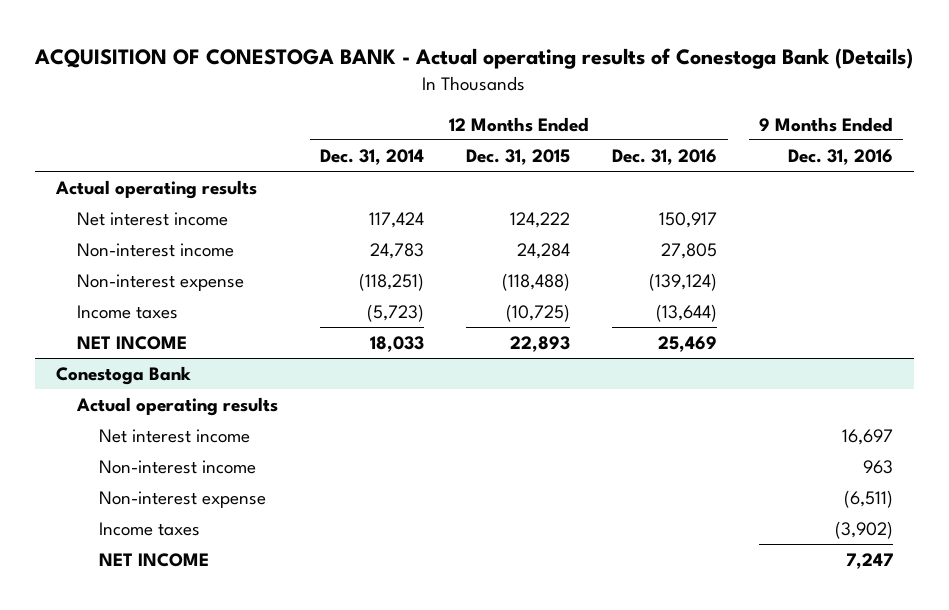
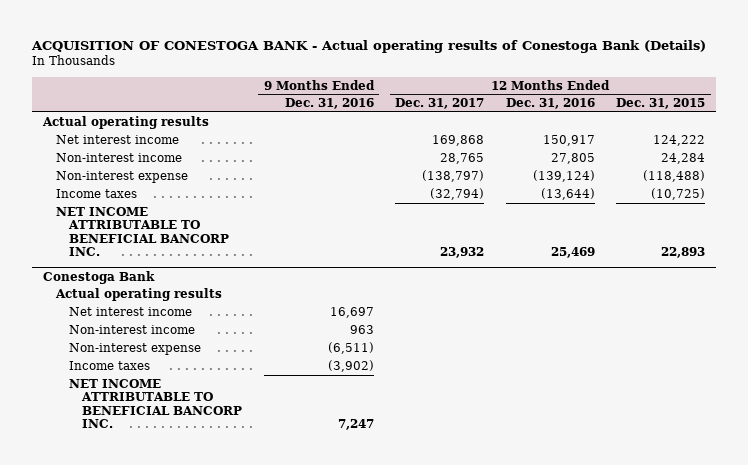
- | 12 Months Ended Dec. 31, 2014 | 12 Months Ended Dec. 31, 2015 | 12 Months Ended Dec. 31, 2016 | 9 Months Ended Dec. 31, 2016
+ | 9 Months Ended Dec. 31, 2016 | 12 Months Ended Dec. 31, 2017 | 12 Months Ended Dec. 31, 2016 | 12 Months Ended Dec. 31, 2015
- NET INCOME | 18,033 | 22,893 | 25,469 |
+ NET INCOME ATTRIBUTABLE TO BENEFICIAL BANCORP INC. | | 23,932 | 25,469 | 22,893
@ Conestoga Bank
- NET INCOME | | | | 7,247
+ NET INCOME ATTRIBUTABLE TO BENEFICIAL BANCORP INC. | 7,247 | | |

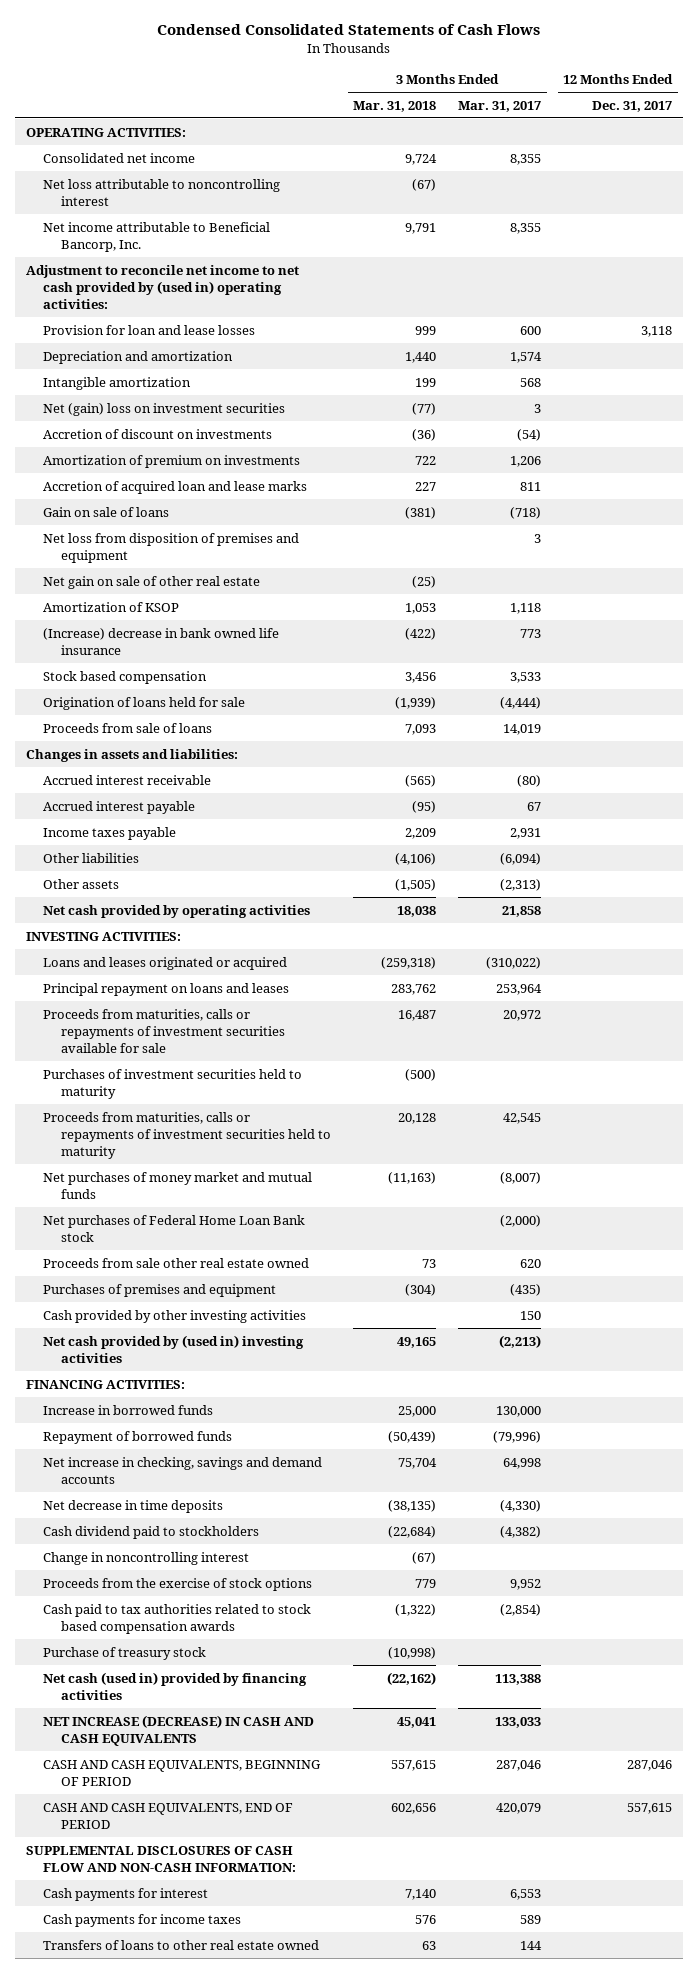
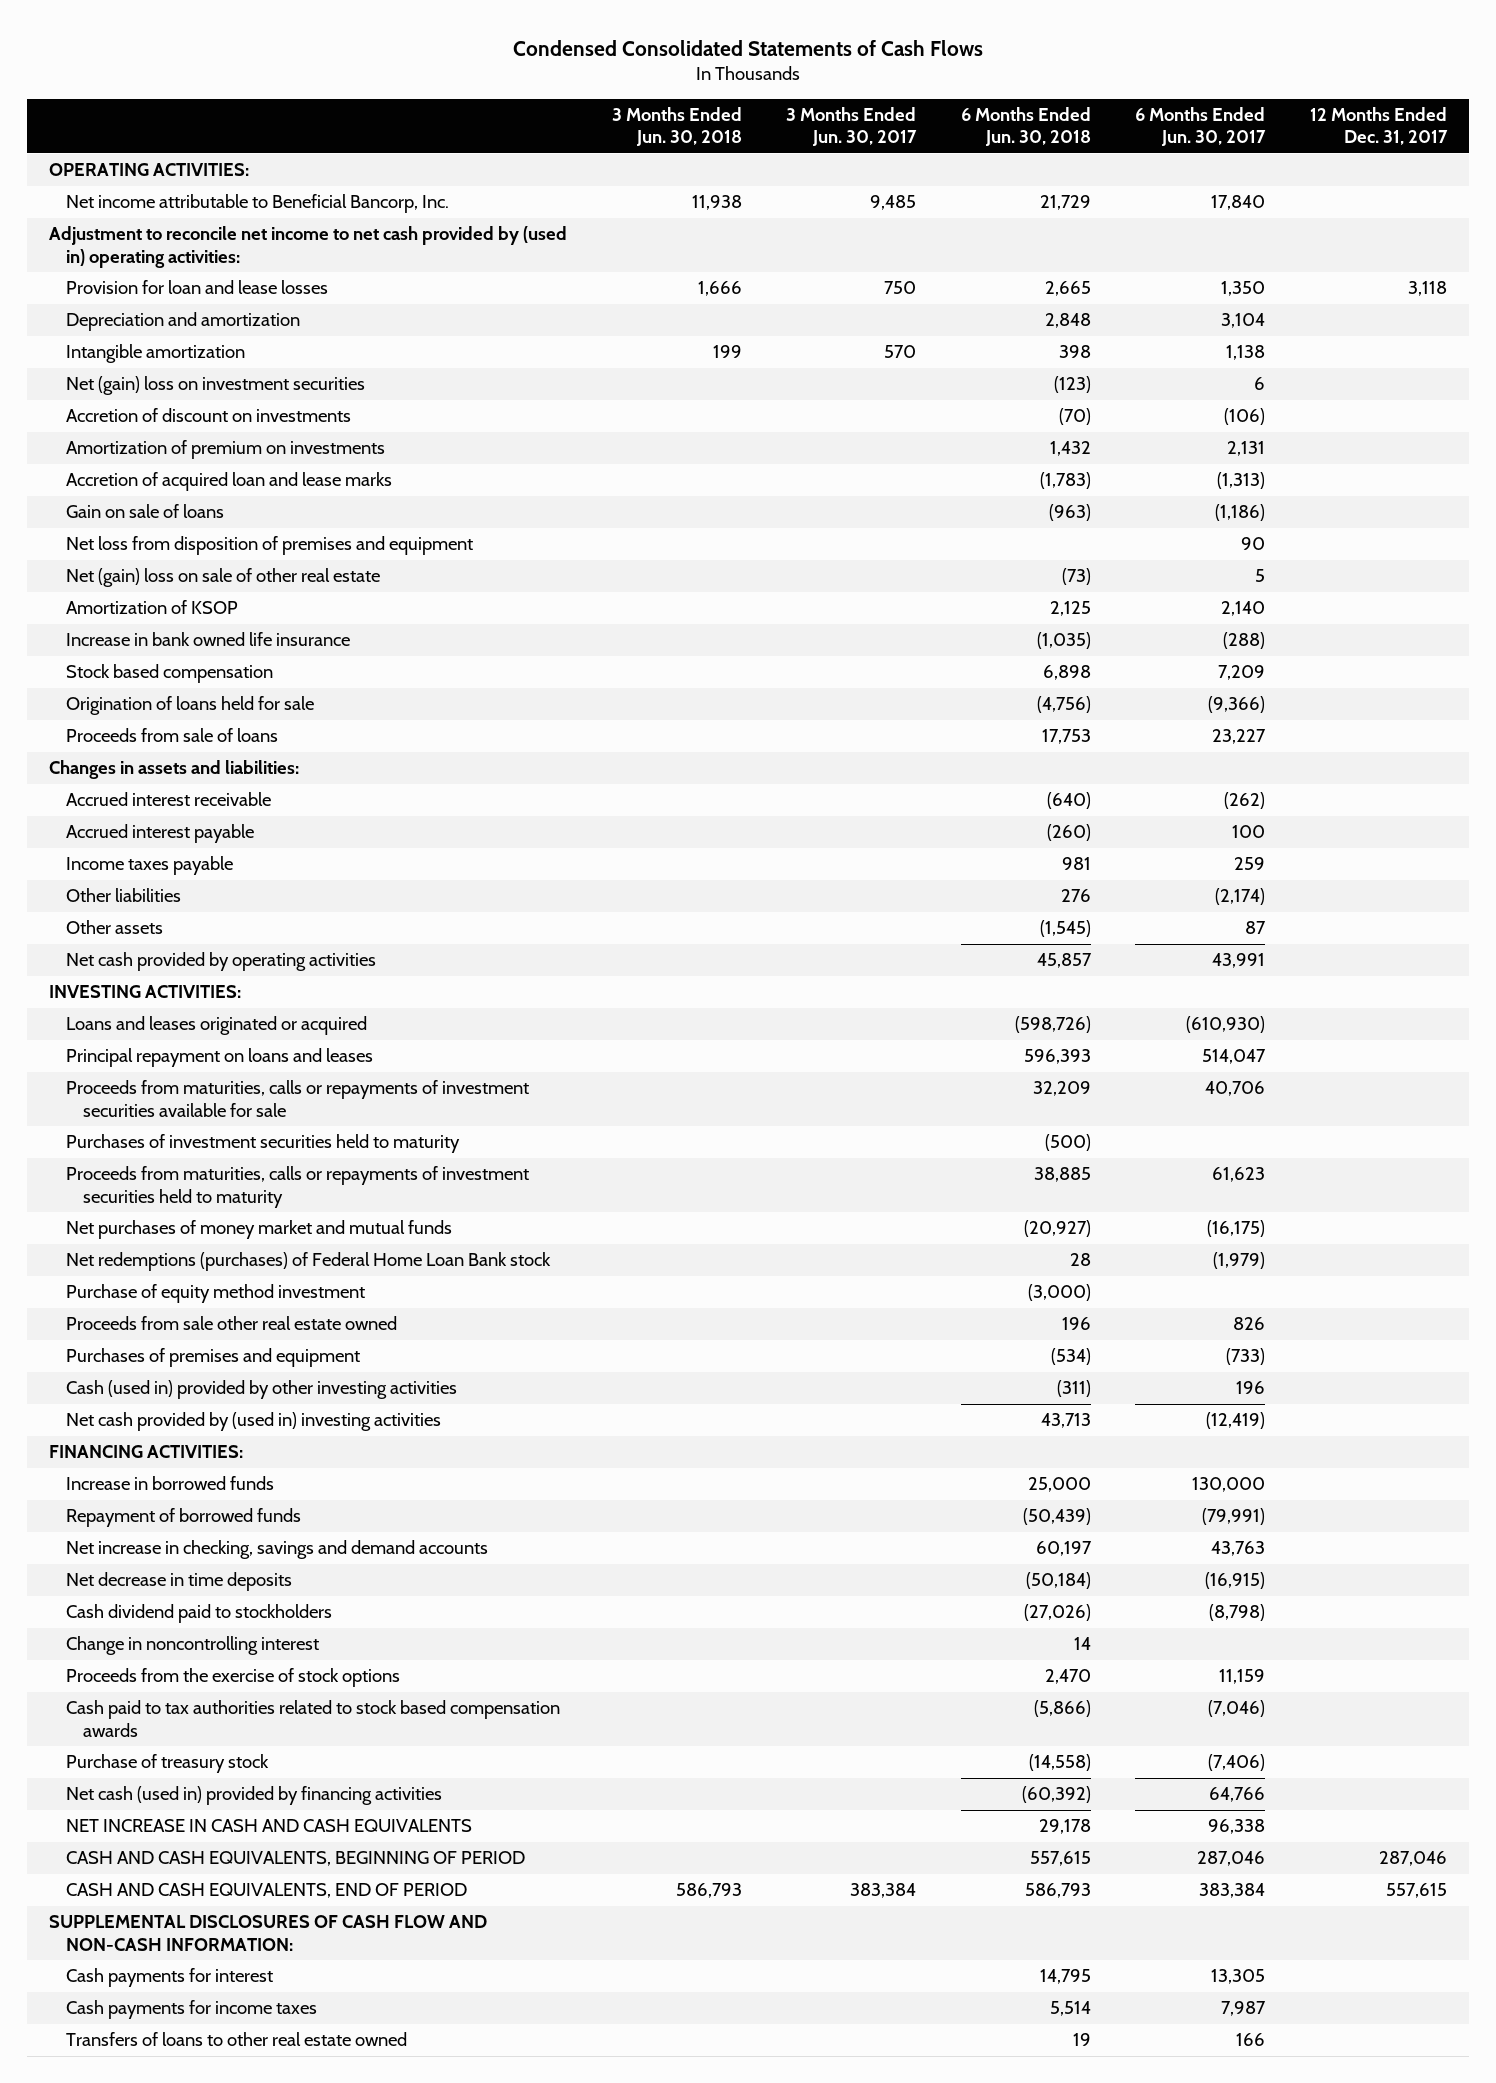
- | 3 Months Ended Mar. 31, 2018 | 3 Months Ended Mar. 31, 2017 | 12 Months Ended Dec. 31, 2017
+ | 3 Months Ended Jun. 30, 2018 | 3 Months Ended Jun. 30, 2017 | 6 Months Ended Jun. 30, 2018 | 6 Months Ended Jun. 30, 2017 | 12 Months Ended Dec. 31, 2017
- Consolidated net income | 9,724 | 8,355 |
- Net loss attributable to noncontrolling interest | (67) | |
- Net gain on sale of other real estate | (25) | |
+ Net (gain) loss on sale of other real estate | | | (73) | 5 |
- (Increase) decrease in bank owned life insurance | (422) | 773 |
+ Increase in bank owned life insurance | | | (1,035) | (288) |
- Net purchases of Federal Home Loan Bank stock | | (2,000) |
+ Net redemptions (purchases) of Federal Home Loan Bank stock | | | 28 | (1,979) |
+ Purchase of equity method investment | | | (3,000) | |
- Cash provided by other investing activities | | 150 |
+ Cash (used in) provided by other investing activities | | | (311) | 196 |
- NET INCREASE (DECREASE) IN CASH AND CASH EQUIVALENTS | 45,041 | 133,033 |
+ NET INCREASE IN CASH AND CASH EQUIVALENTS | | | 29,178 | 96,338 |

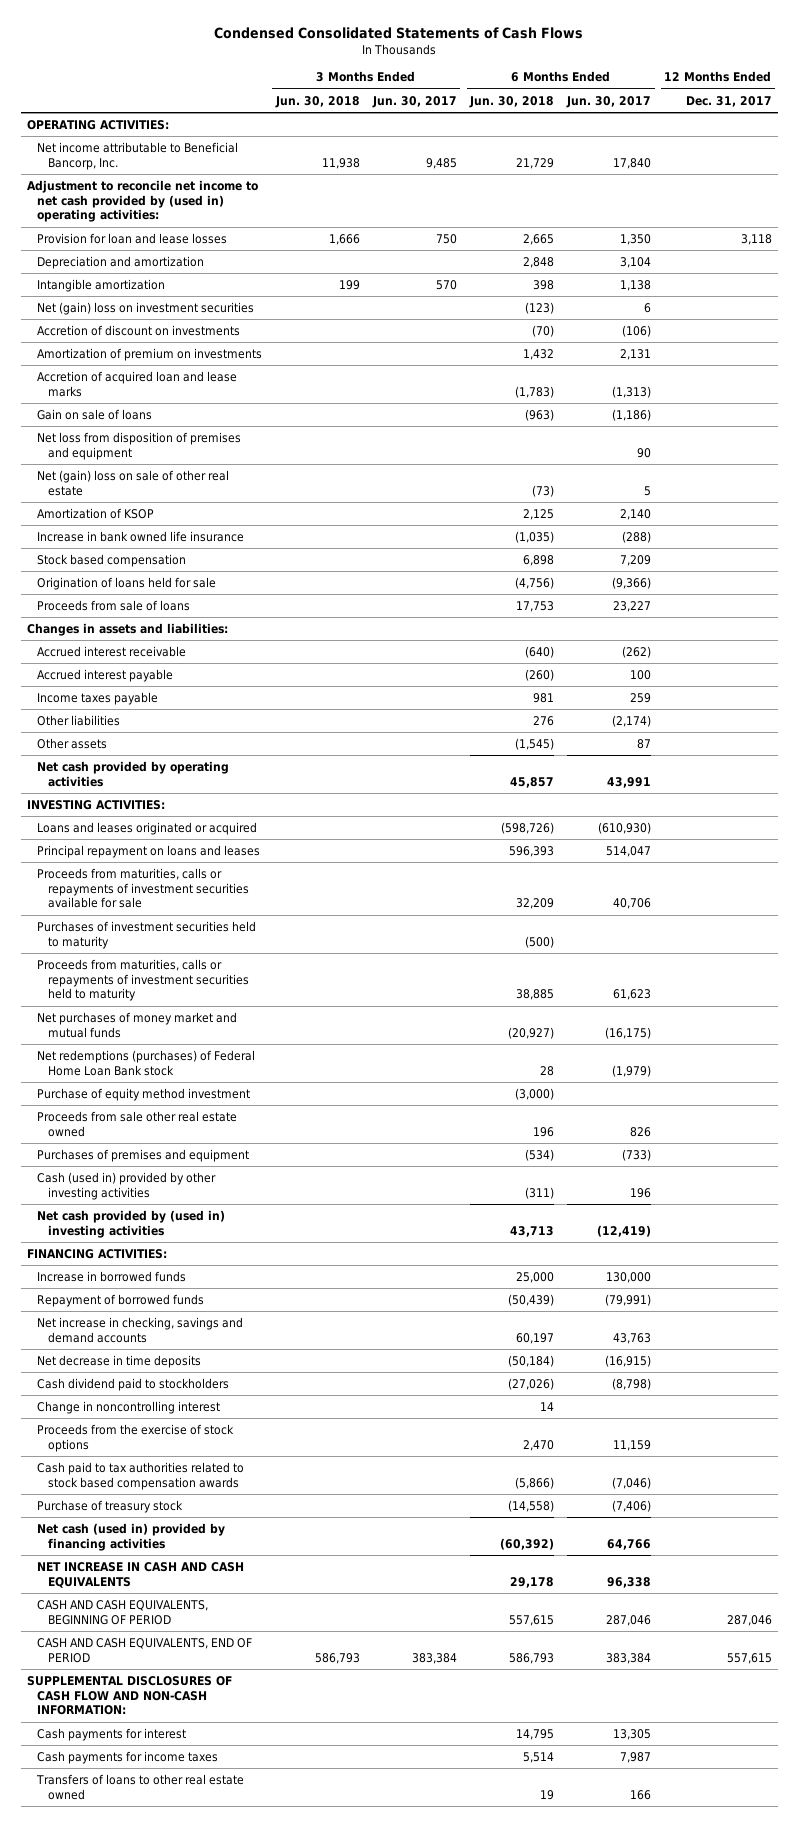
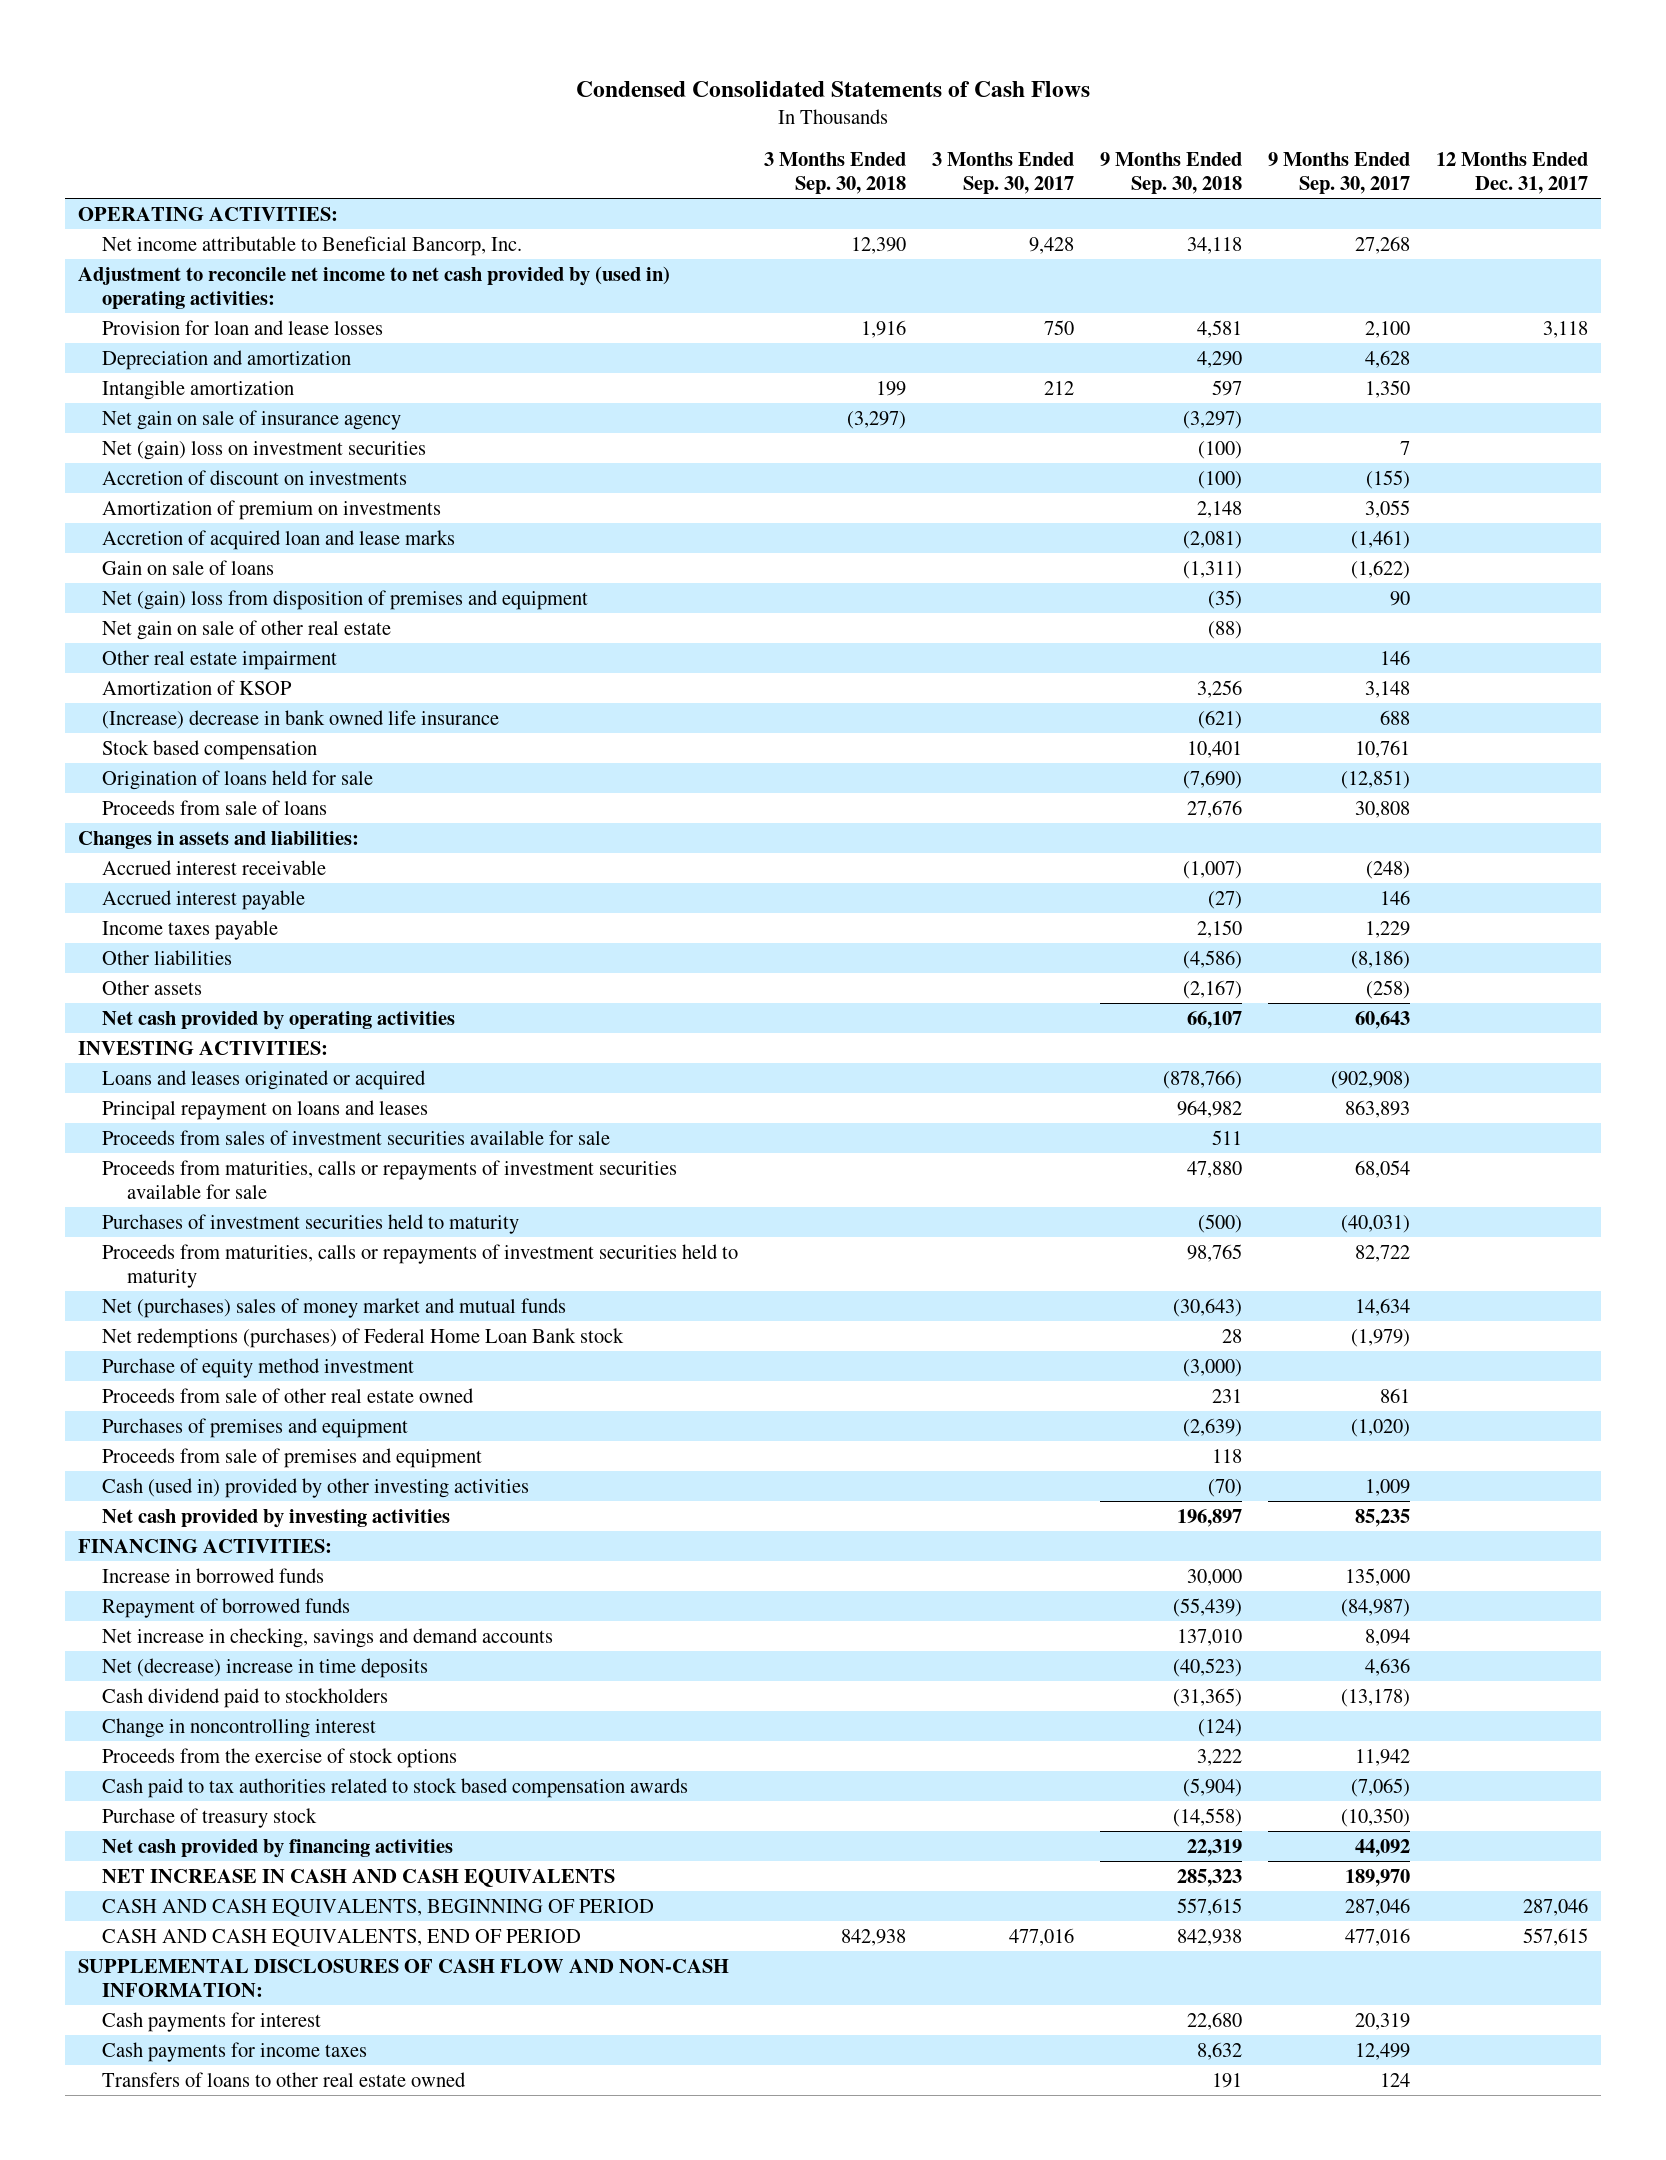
- | 3 Months Ended Jun. 30, 2018 | 3 Months Ended Jun. 30, 2017 | 6 Months Ended Jun. 30, 2018 | 6 Months Ended Jun. 30, 2017 | 12 Months Ended Dec. 31, 2017
+ | 3 Months Ended Sep. 30, 2018 | 3 Months Ended Sep. 30, 2017 | 9 Months Ended Sep. 30, 2018 | 9 Months Ended Sep. 30, 2017 | 12 Months Ended Dec. 31, 2017
+ Net gain on sale of insurance agency | (3,297) | | (3,297) | |
- Net loss from disposition of premises and equipment | | | | 90 |
- Net (gain) loss on sale of other real estate | | | (73) | 5 |
+ Net (gain) loss from disposition of premises and equipment | | | (35) | 90 |
+ Net gain on sale of other real estate | | | (88) | |
+ Other real estate impairment | | | | 146 |
- Increase in bank owned life insurance | | | (1,035) | (288) |
+ (Increase) decrease in bank owned life insurance | | | (621) | 688 |
+ Proceeds from sales of investment securities available for sale | | | 511 | |
- Net purchases of money market and mutual funds | | | (20,927) | (16,175) |
+ Net (purchases) sales of money market and mutual funds | | | (30,643) | 14,634 |
- Proceeds from sale other real estate owned | | | 196 | 826 |
+ Proceeds from sale of other real estate owned | | | 231 | 861 |
+ Proceeds from sale of premises and equipment | | | 118 | |
- Net cash provided by (used in) investing activities | | | 43,713 | (12,419) |
+ Net cash provided by investing activities | | | 196,897 | 85,235 |
- Net decrease in time deposits | | | (50,184) | (16,915) |
+ Net (decrease) increase in time deposits | | | (40,523) | 4,636 |
- Net cash (used in) provided by financing activities | | | (60,392) | 64,766 |
+ Net cash provided by financing activities | | | 22,319 | 44,092 |

